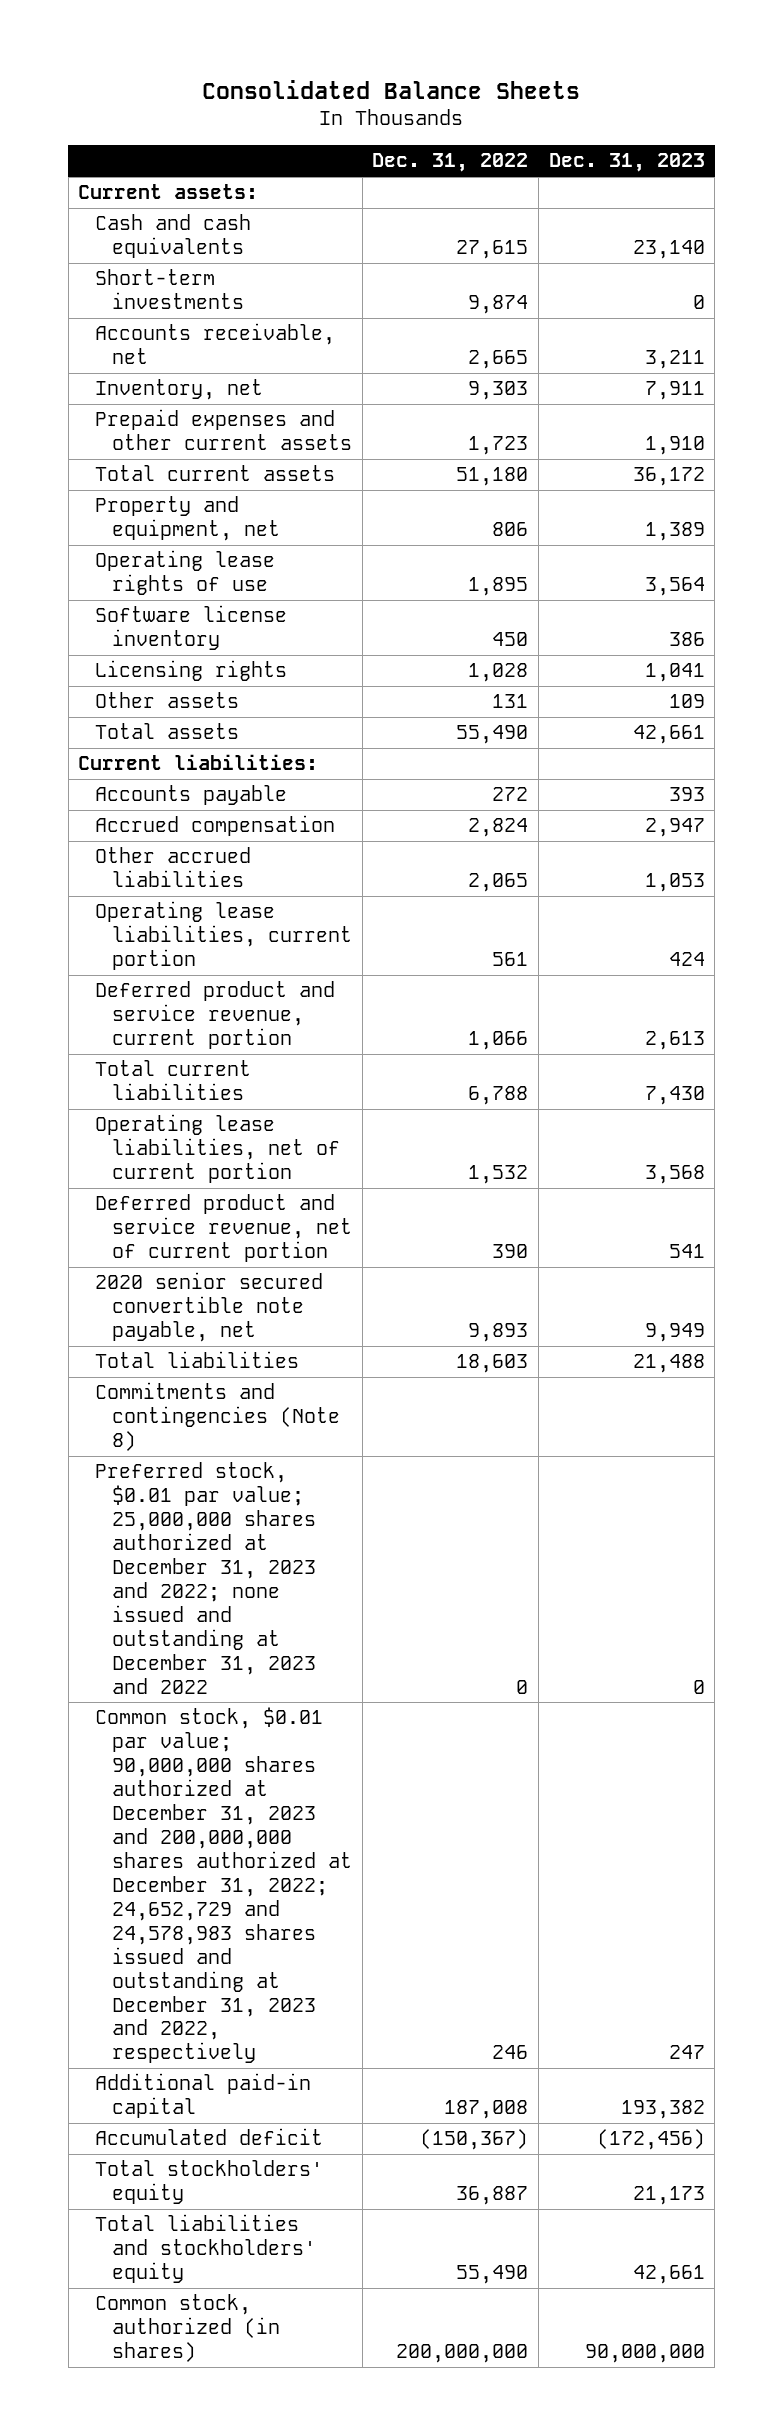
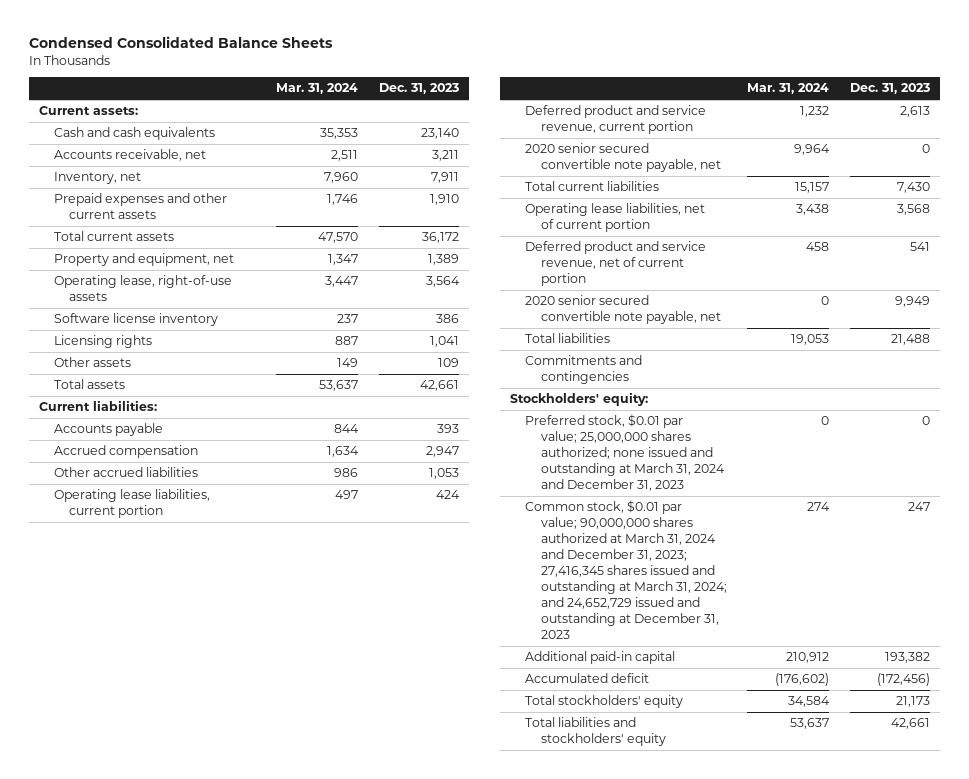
- Consolidated Balance Sheets
+ Condensed Consolidated Balance Sheets
- | Dec. 31, 2022 | Dec. 31, 2023
+ | Mar. 31, 2024 | Dec. 31, 2023
- Short-term investments | 9,874 | 0
- Operating lease rights of use | 1,895 | 3,564
+ Operating lease, right-of-use assets | 3,447 | 3,564
+ 2020 senior secured convertible note payable, net | 9,964 | 0
- Commitments and contingencies (Note 8)
- Preferred stock, $0.01 par value; 25,000,000 shares authorized at December 31, 2023 and 2022; none issued and outstanding at December 31, 2023 and 2022 | 0 | 0
- Common stock, $0.01 par value; 90,000,000 shares authorized at December 31, 2023 and 200,000,000 shares authorized at December 31, 2022; 24,652,729 and 24,578,983 shares issued and outstanding at December 31, 2023 and 2022, respectively | 246 | 247
+ Commitments and contingencies
+ Stockholders' equity:
+ Preferred stock, $0.01 par value; 25,000,000 shares authorized; none issued and outstanding at March 31, 2024 and December 31, 2023 | 0 | 0
+ Common stock, $0.01 par value; 90,000,000 shares authorized at March 31, 2024 and December 31, 2023; 27,416,345 shares issued and outstanding at March 31, 2024; and 24,652,729 issued and outstanding at December 31, 2023 | 274 | 247
- Common stock, authorized (in shares) | 200,000,000 | 90,000,000

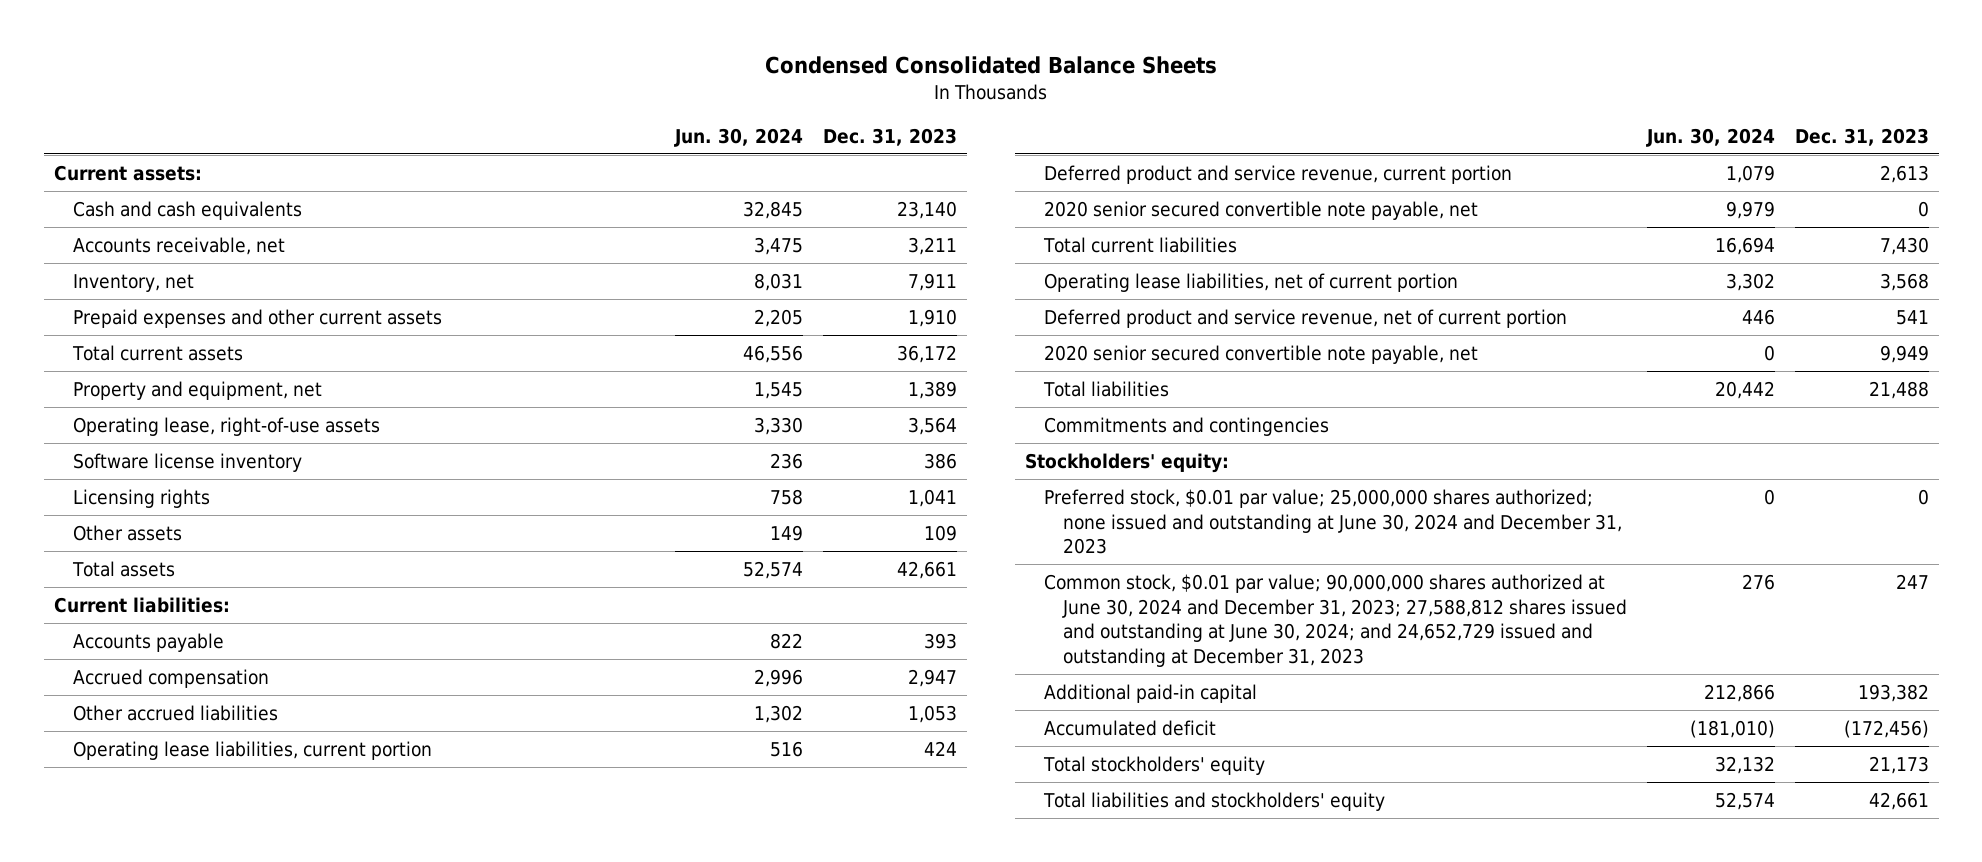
- | Mar. 31, 2024 | Dec. 31, 2023
+ | Jun. 30, 2024 | Dec. 31, 2023
- Preferred stock, $0.01 par value; 25,000,000 shares authorized; none issued and outstanding at March 31, 2024 and December 31, 2023 | 0 | 0
- Common stock, $0.01 par value; 90,000,000 shares authorized at March 31, 2024 and December 31, 2023; 27,416,345 shares issued and outstanding at March 31, 2024; and 24,652,729 issued and outstanding at December 31, 2023 | 274 | 247
+ Preferred stock, $0.01 par value; 25,000,000 shares authorized; none issued and outstanding at June 30, 2024 and December 31, 2023 | 0 | 0
+ Common stock, $0.01 par value; 90,000,000 shares authorized at June 30, 2024 and December 31, 2023; 27,588,812 shares issued and outstanding at June 30, 2024; and 24,652,729 issued and outstanding at December 31, 2023 | 276 | 247

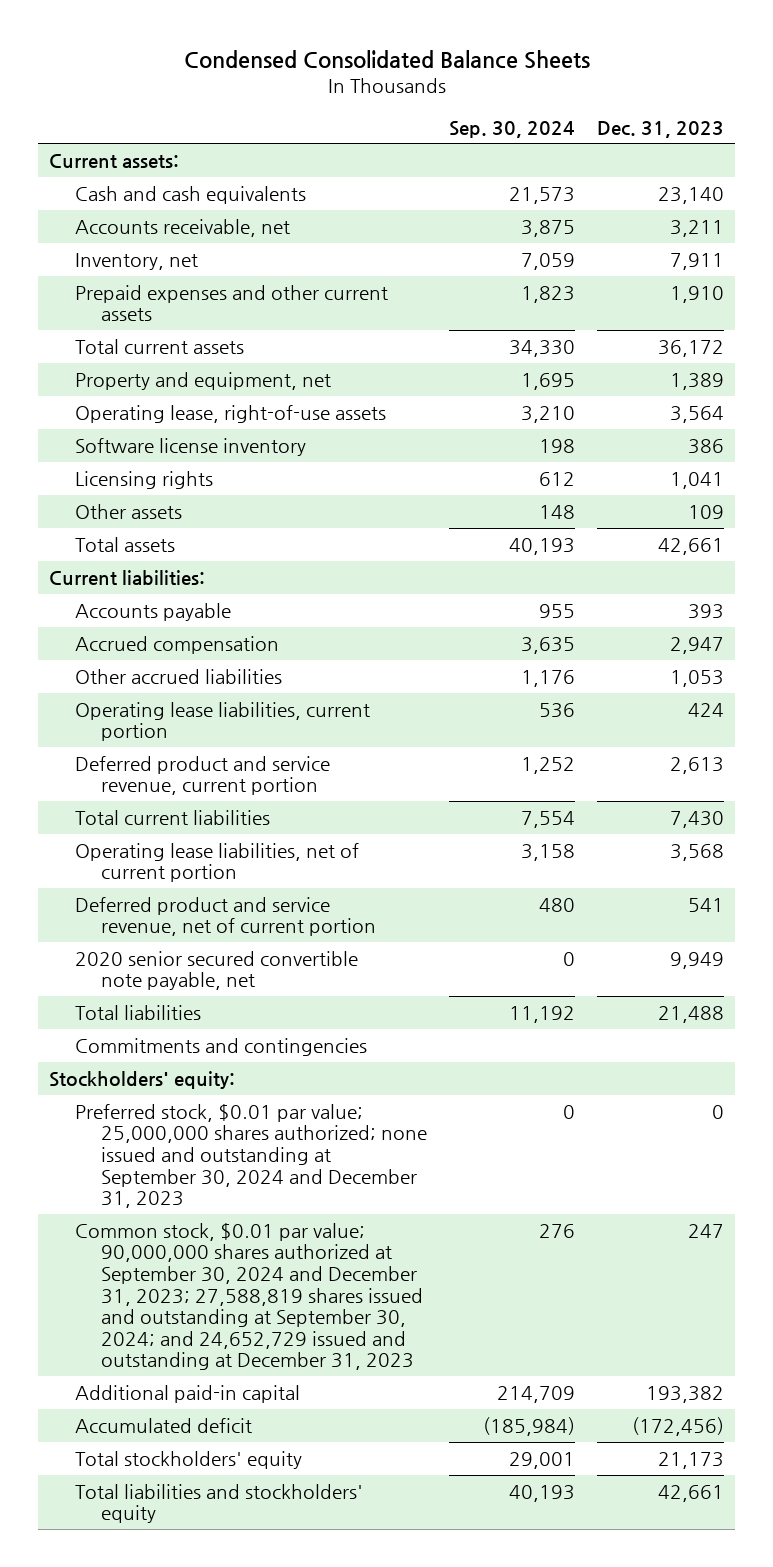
- | Jun. 30, 2024 | Dec. 31, 2023
+ | Sep. 30, 2024 | Dec. 31, 2023
- 2020 senior secured convertible note payable, net | 9,979 | 0
- Preferred stock, $0.01 par value; 25,000,000 shares authorized; none issued and outstanding at June 30, 2024 and December 31, 2023 | 0 | 0
- Common stock, $0.01 par value; 90,000,000 shares authorized at June 30, 2024 and December 31, 2023; 27,588,812 shares issued and outstanding at June 30, 2024; and 24,652,729 issued and outstanding at December 31, 2023 | 276 | 247
+ Preferred stock, $0.01 par value; 25,000,000 shares authorized; none issued and outstanding at September 30, 2024 and December 31, 2023 | 0 | 0
+ Common stock, $0.01 par value; 90,000,000 shares authorized at September 30, 2024 and December 31, 2023; 27,588,819 shares issued and outstanding at September 30, 2024; and 24,652,729 issued and outstanding at December 31, 2023 | 276 | 247

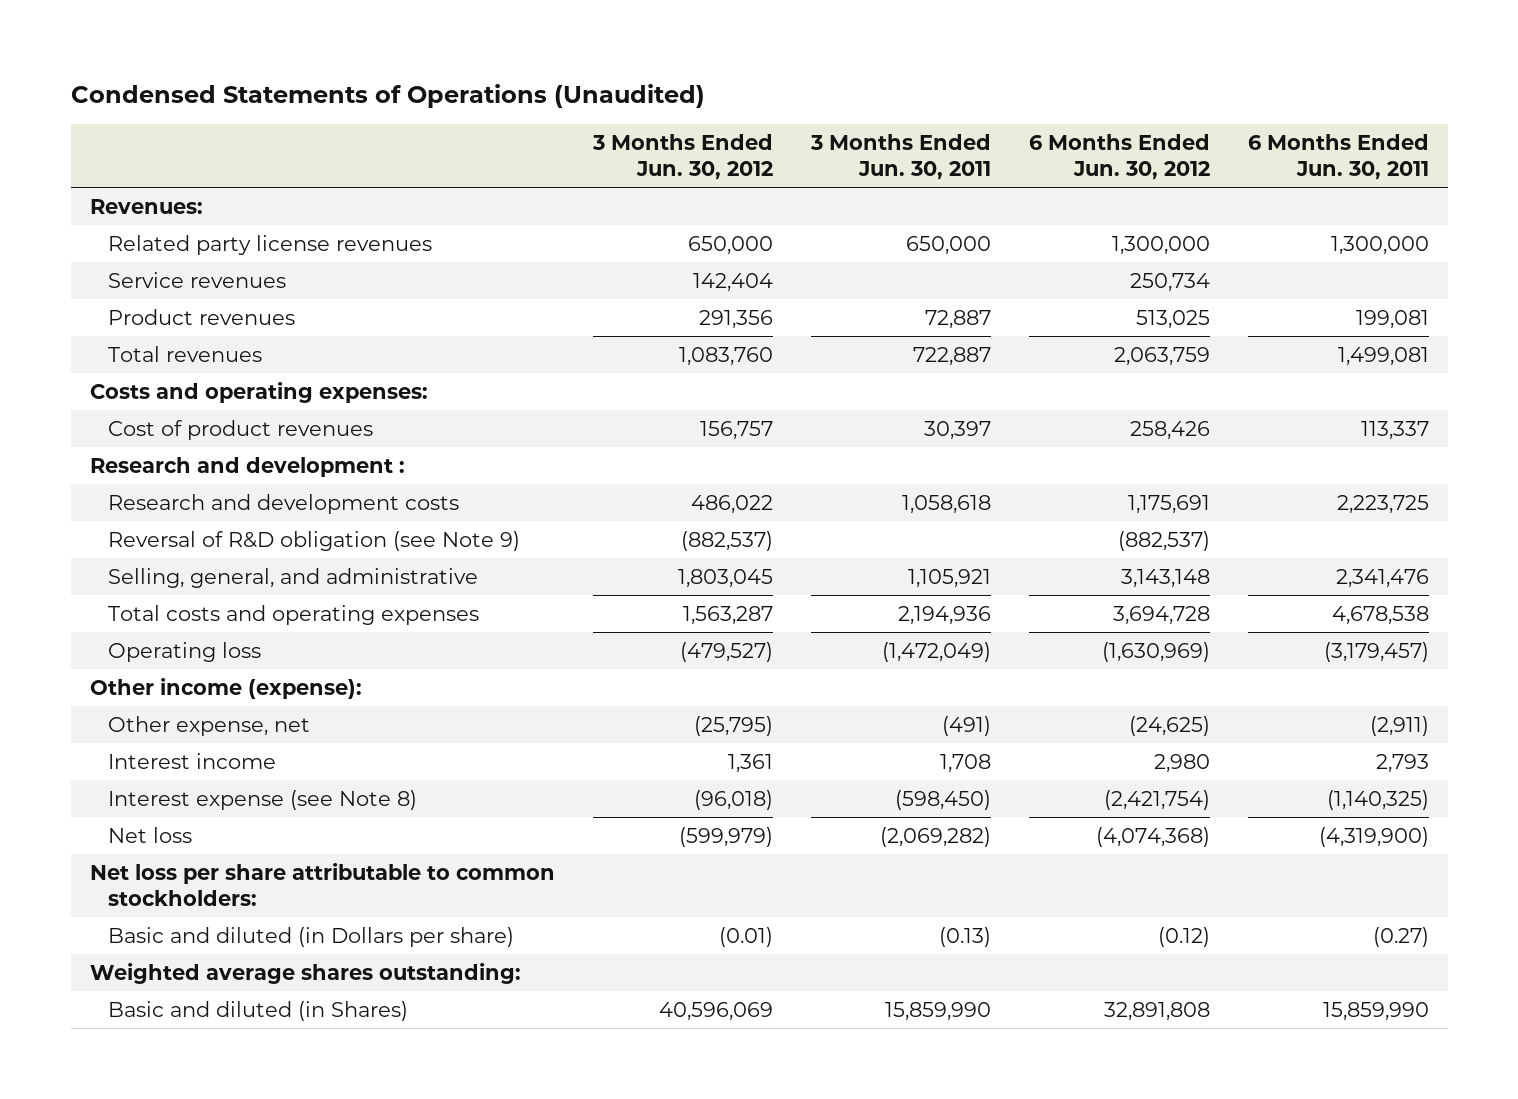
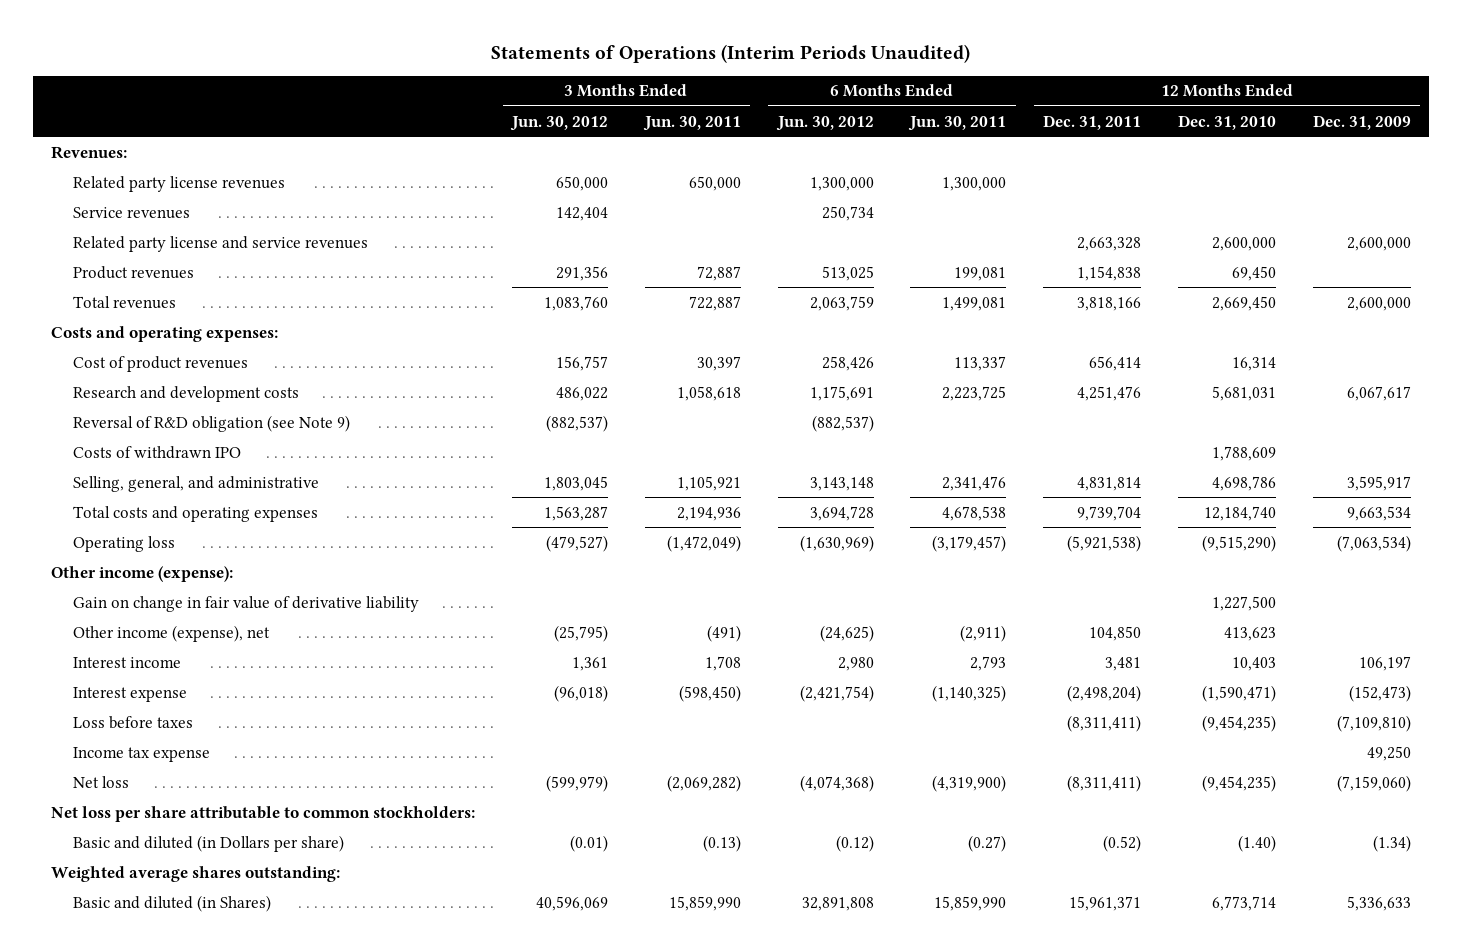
- Condensed Statements of Operations (Unaudited)
+ Statements of Operations (Interim Periods Unaudited)
- | 3 Months Ended Jun. 30, 2012 | 3 Months Ended Jun. 30, 2011 | 6 Months Ended Jun. 30, 2012 | 6 Months Ended Jun. 30, 2011
+ | 3 Months Ended Jun. 30, 2012 | 3 Months Ended Jun. 30, 2011 | 6 Months Ended Jun. 30, 2012 | 6 Months Ended Jun. 30, 2011 | 12 Months Ended Dec. 31, 2011 | 12 Months Ended Dec. 31, 2010 | 12 Months Ended Dec. 31, 2009
+ Related party license and service revenues | | | | | 2,663,328 | 2,600,000 | 2,600,000
- Research and development :
+ Costs of withdrawn IPO | | | | | | 1,788,609 |
- Other expense, net | (25,795) | (491) | (24,625) | (2,911)
+ Gain on change in fair value of derivative liability | | | | | | 1,227,500 |
+ Other income (expense), net | (25,795) | (491) | (24,625) | (2,911) | 104,850 | 413,623 |
- Interest expense (see Note 8) | (96,018) | (598,450) | (2,421,754) | (1,140,325)
+ Interest expense | (96,018) | (598,450) | (2,421,754) | (1,140,325) | (2,498,204) | (1,590,471) | (152,473)
+ Loss before taxes | | | | | (8,311,411) | (9,454,235) | (7,109,810)
+ Income tax expense | | | | | | | 49,250

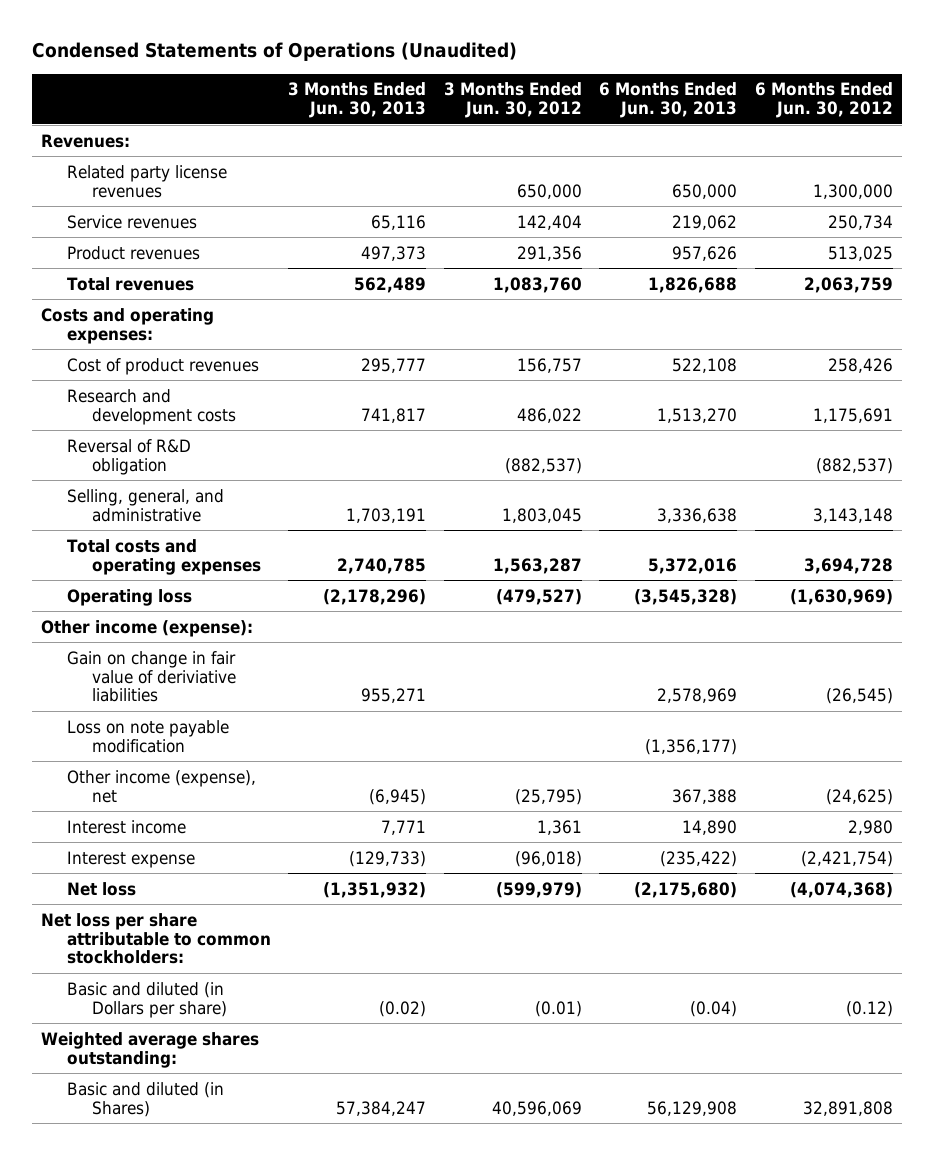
- Statements of Operations (Interim Periods Unaudited)
+ Condensed Statements of Operations (Unaudited)
- | 3 Months Ended Jun. 30, 2012 | 3 Months Ended Jun. 30, 2011 | 6 Months Ended Jun. 30, 2012 | 6 Months Ended Jun. 30, 2011 | 12 Months Ended Dec. 31, 2011 | 12 Months Ended Dec. 31, 2010 | 12 Months Ended Dec. 31, 2009
+ | 3 Months Ended Jun. 30, 2013 | 3 Months Ended Jun. 30, 2012 | 6 Months Ended Jun. 30, 2013 | 6 Months Ended Jun. 30, 2012
- Related party license and service revenues | | | | | 2,663,328 | 2,600,000 | 2,600,000
- Reversal of R&D obligation (see Note 9) | (882,537) | | (882,537) | | | |
- Costs of withdrawn IPO | | | | | | 1,788,609 |
+ Reversal of R&D obligation | | (882,537) | | (882,537)
- Gain on change in fair value of derivative liability | | | | | | 1,227,500 |
+ Gain on change in fair value of deriviative liabilities | 955,271 | | 2,578,969 | (26,545)
+ Loss on note payable modification | | | (1,356,177) |
- Loss before taxes | | | | | (8,311,411) | (9,454,235) | (7,109,810)
- Income tax expense | | | | | | | 49,250

